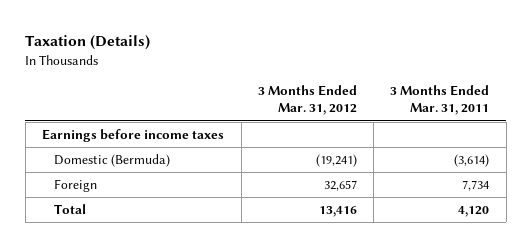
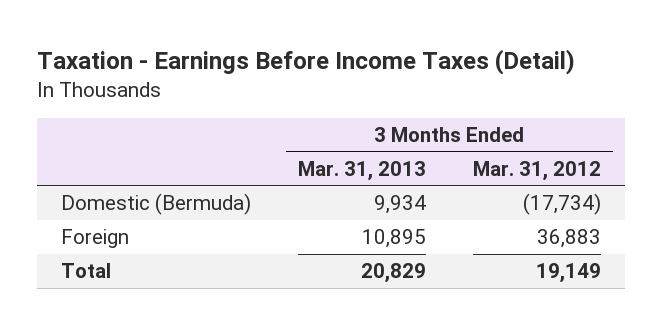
- Taxation (Details)
+ Taxation - Earnings Before Income Taxes (Detail)
- | 3 Months Ended Mar. 31, 2012 | 3 Months Ended Mar. 31, 2011
+ | 3 Months Ended Mar. 31, 2013 | 3 Months Ended Mar. 31, 2012
- Earnings before income taxes
- Domestic (Bermuda) | (19,241) | (3,614)
- Foreign | 32,657 | 7,734
- Total | 13,416 | 4,120
+ Domestic (Bermuda) | 9,934 | (17,734)
+ Foreign | 10,895 | 36,883
+ Total | 20,829 | 19,149

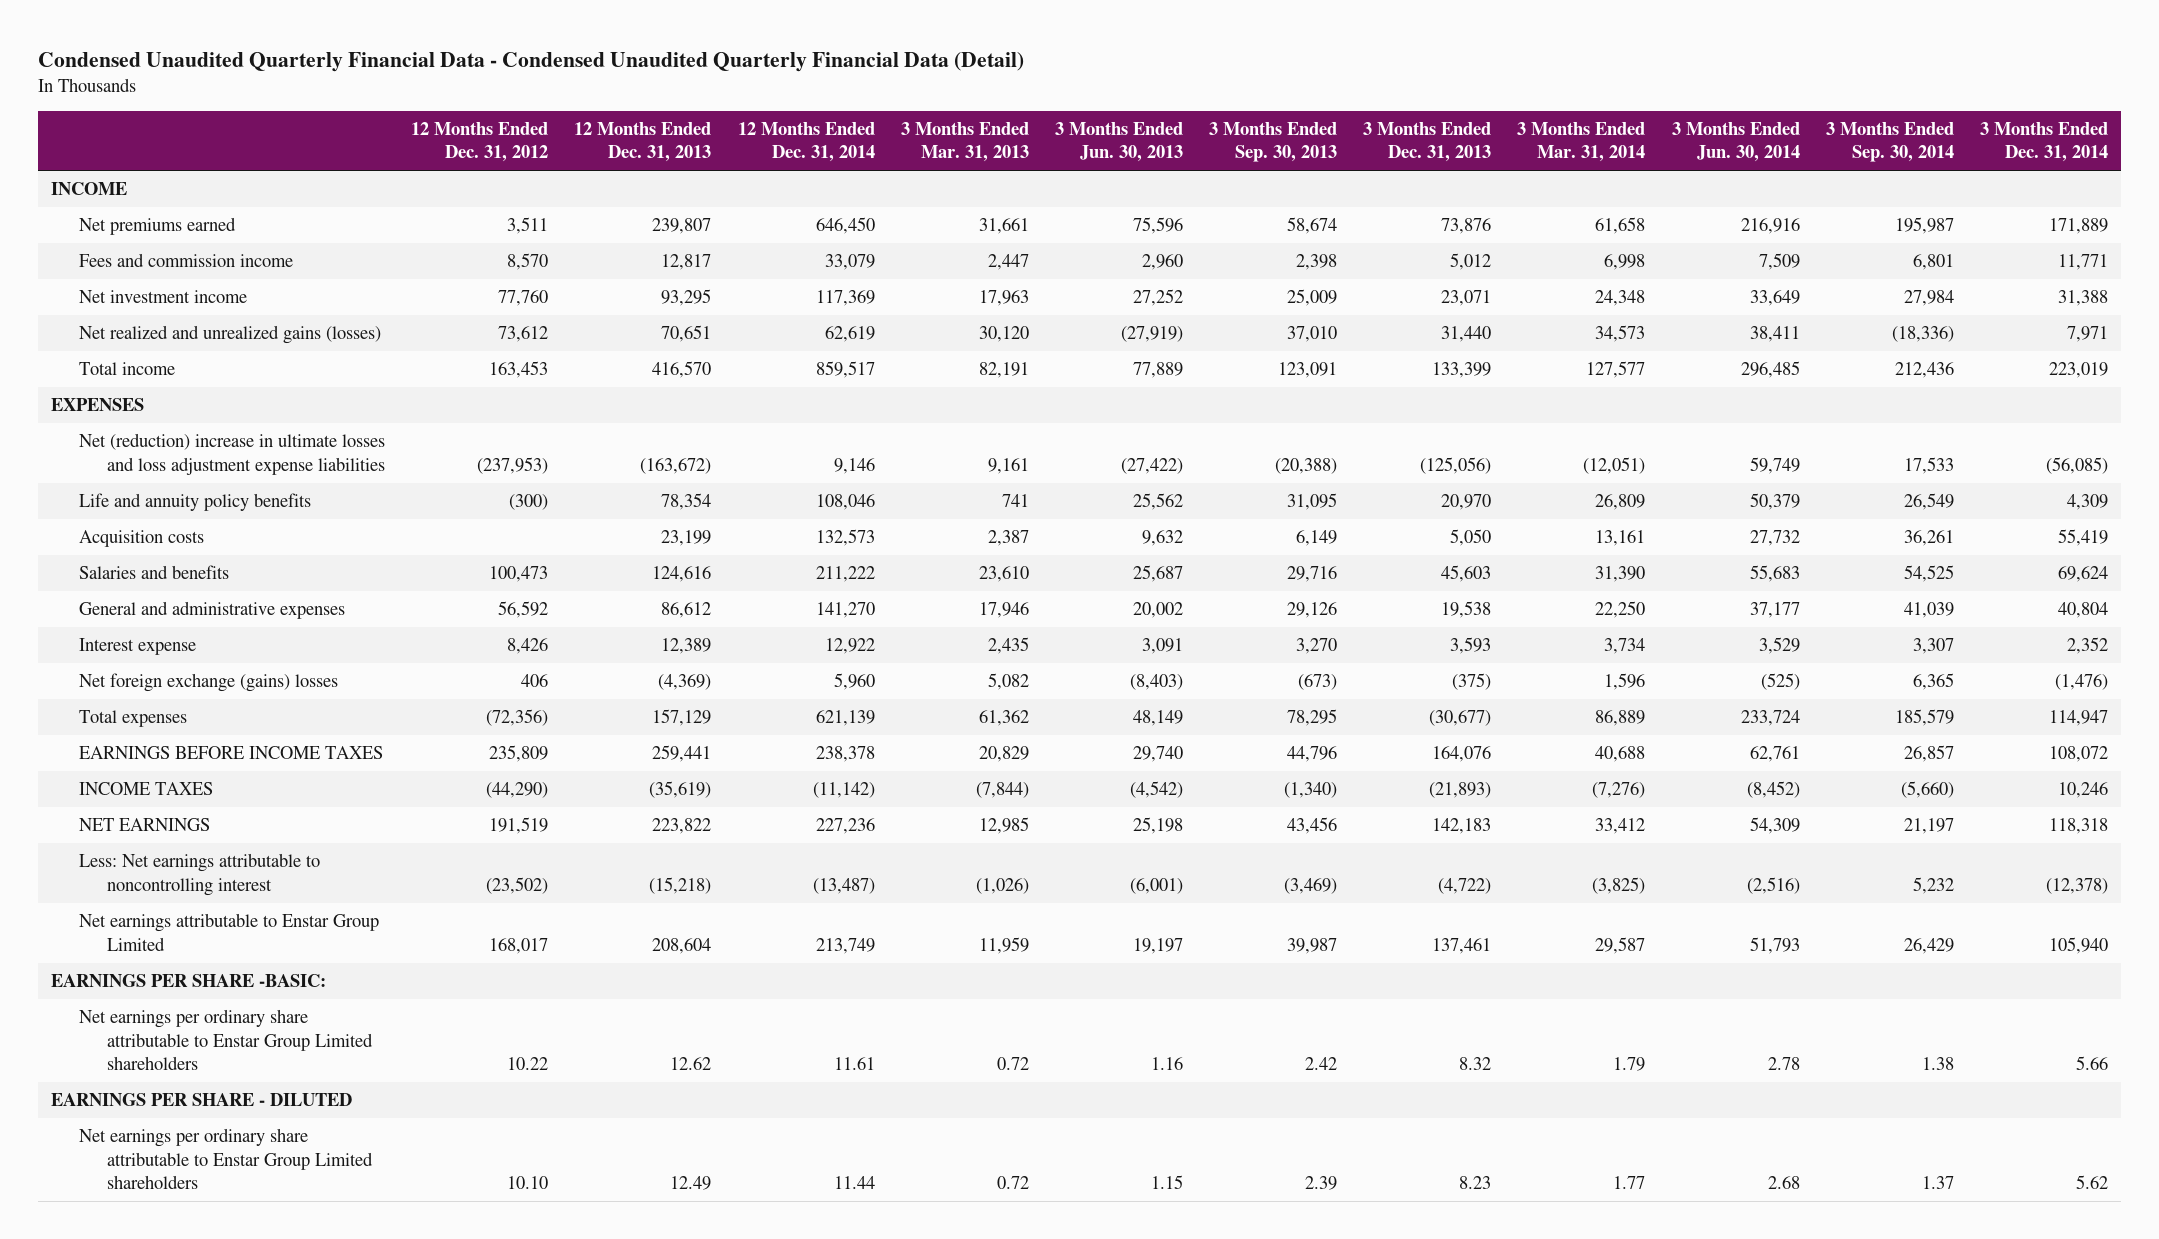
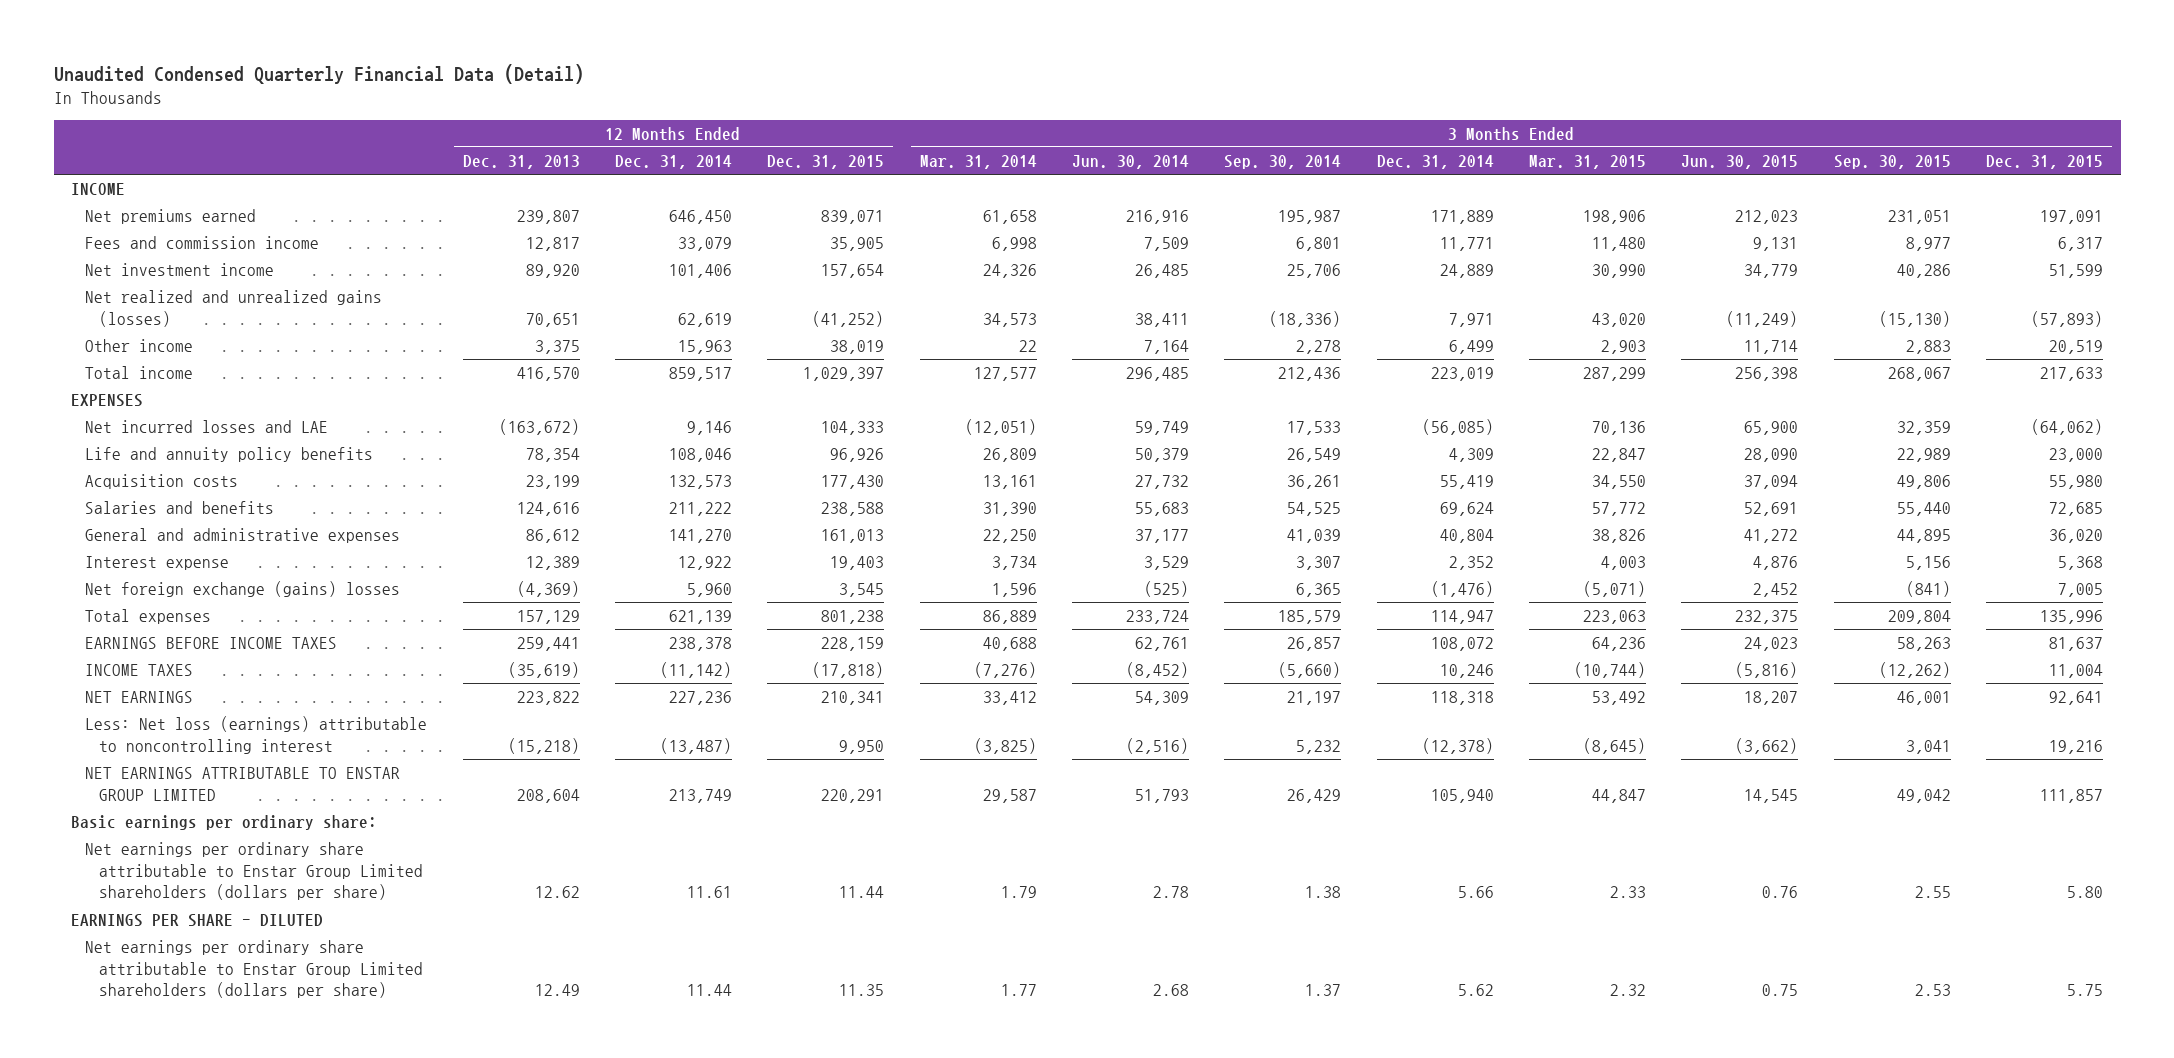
- Condensed Unaudited Quarterly Financial Data - Condensed Unaudited Quarterly Financial Data (Detail)
+ Unaudited Condensed Quarterly Financial Data (Detail)
- | 12 Months Ended Dec. 31, 2012 | 12 Months Ended Dec. 31, 2013 | 12 Months Ended Dec. 31, 2014 | 3 Months Ended Mar. 31, 2013 | 3 Months Ended Jun. 30, 2013 | 3 Months Ended Sep. 30, 2013 | 3 Months Ended Dec. 31, 2013 | 3 Months Ended Mar. 31, 2014 | 3 Months Ended Jun. 30, 2014 | 3 Months Ended Sep. 30, 2014 | 3 Months Ended Dec. 31, 2014
+ | 12 Months Ended Dec. 31, 2013 | 12 Months Ended Dec. 31, 2014 | 12 Months Ended Dec. 31, 2015 | 3 Months Ended Mar. 31, 2014 | 3 Months Ended Jun. 30, 2014 | 3 Months Ended Sep. 30, 2014 | 3 Months Ended Dec. 31, 2014 | 3 Months Ended Mar. 31, 2015 | 3 Months Ended Jun. 30, 2015 | 3 Months Ended Sep. 30, 2015 | 3 Months Ended Dec. 31, 2015
- Net investment income | 77,760 | 93,295 | 117,369 | 17,963 | 27,252 | 25,009 | 23,071 | 24,348 | 33,649 | 27,984 | 31,388
+ Net investment income | 89,920 | 101,406 | 157,654 | 24,326 | 26,485 | 25,706 | 24,889 | 30,990 | 34,779 | 40,286 | 51,599
+ Other income | 3,375 | 15,963 | 38,019 | 22 | 7,164 | 2,278 | 6,499 | 2,903 | 11,714 | 2,883 | 20,519
- Net (reduction) increase in ultimate losses and loss adjustment expense liabilities | (237,953) | (163,672) | 9,146 | 9,161 | (27,422) | (20,388) | (125,056) | (12,051) | 59,749 | 17,533 | (56,085)
+ Net incurred losses and LAE | (163,672) | 9,146 | 104,333 | (12,051) | 59,749 | 17,533 | (56,085) | 70,136 | 65,900 | 32,359 | (64,062)
- Less: Net earnings attributable to noncontrolling interest | (23,502) | (15,218) | (13,487) | (1,026) | (6,001) | (3,469) | (4,722) | (3,825) | (2,516) | 5,232 | (12,378)
- Net earnings attributable to Enstar Group Limited | 168,017 | 208,604 | 213,749 | 11,959 | 19,197 | 39,987 | 137,461 | 29,587 | 51,793 | 26,429 | 105,940
- EARNINGS PER SHARE -BASIC:
- Net earnings per ordinary share attributable to Enstar Group Limited shareholders | 10.22 | 12.62 | 11.61 | 0.72 | 1.16 | 2.42 | 8.32 | 1.79 | 2.78 | 1.38 | 5.66
+ Less: Net loss (earnings) attributable to noncontrolling interest | (15,218) | (13,487) | 9,950 | (3,825) | (2,516) | 5,232 | (12,378) | (8,645) | (3,662) | 3,041 | 19,216
+ NET EARNINGS ATTRIBUTABLE TO ENSTAR GROUP LIMITED | 208,604 | 213,749 | 220,291 | 29,587 | 51,793 | 26,429 | 105,940 | 44,847 | 14,545 | 49,042 | 111,857
+ Basic earnings per ordinary share:
+ Net earnings per ordinary share attributable to Enstar Group Limited shareholders (dollars per share) | 12.62 | 11.61 | 11.44 | 1.79 | 2.78 | 1.38 | 5.66 | 2.33 | 0.76 | 2.55 | 5.80
- Net earnings per ordinary share attributable to Enstar Group Limited shareholders | 10.10 | 12.49 | 11.44 | 0.72 | 1.15 | 2.39 | 8.23 | 1.77 | 2.68 | 1.37 | 5.62
+ Net earnings per ordinary share attributable to Enstar Group Limited shareholders (dollars per share) | 12.49 | 11.44 | 11.35 | 1.77 | 2.68 | 1.37 | 5.62 | 2.32 | 0.75 | 2.53 | 5.75

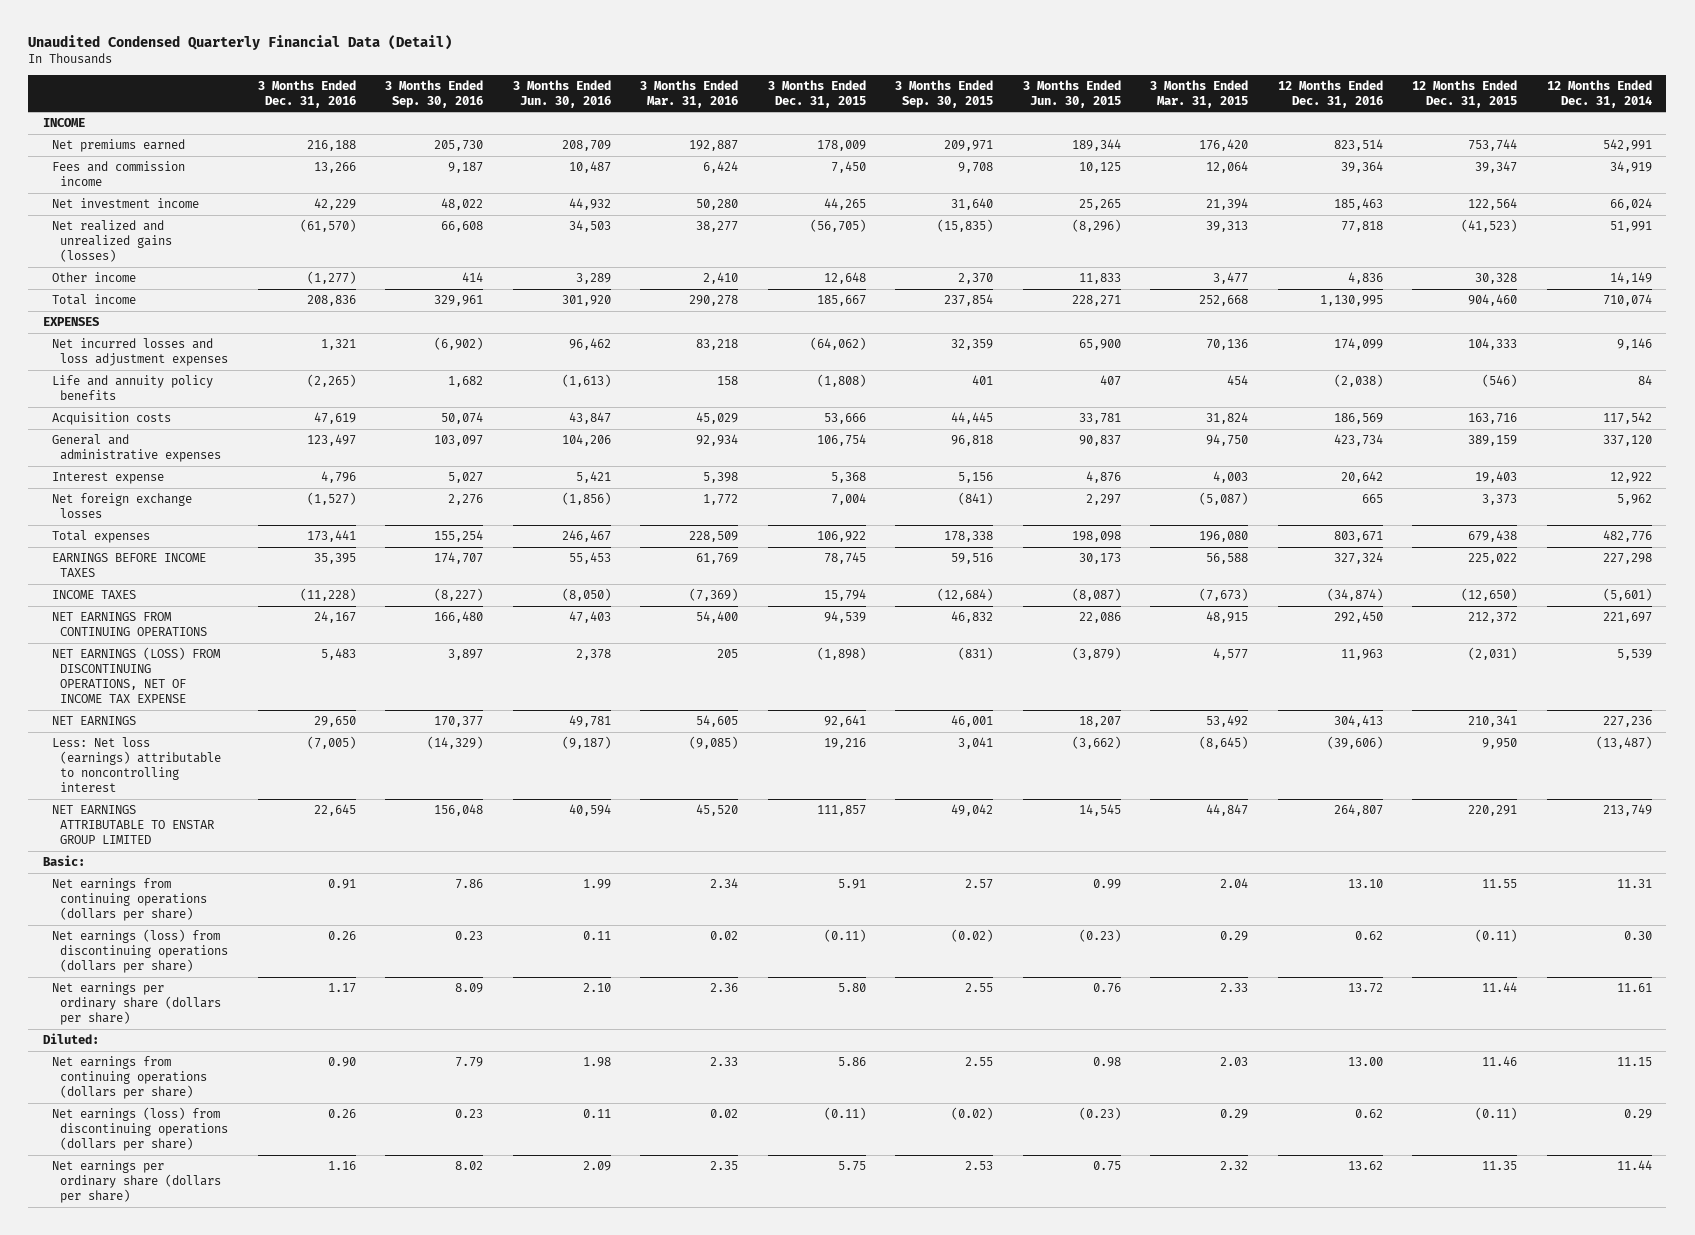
- | 12 Months Ended Dec. 31, 2013 | 12 Months Ended Dec. 31, 2014 | 12 Months Ended Dec. 31, 2015 | 3 Months Ended Mar. 31, 2014 | 3 Months Ended Jun. 30, 2014 | 3 Months Ended Sep. 30, 2014 | 3 Months Ended Dec. 31, 2014 | 3 Months Ended Mar. 31, 2015 | 3 Months Ended Jun. 30, 2015 | 3 Months Ended Sep. 30, 2015 | 3 Months Ended Dec. 31, 2015
+ | 3 Months Ended Dec. 31, 2016 | 3 Months Ended Sep. 30, 2016 | 3 Months Ended Jun. 30, 2016 | 3 Months Ended Mar. 31, 2016 | 3 Months Ended Dec. 31, 2015 | 3 Months Ended Sep. 30, 2015 | 3 Months Ended Jun. 30, 2015 | 3 Months Ended Mar. 31, 2015 | 12 Months Ended Dec. 31, 2016 | 12 Months Ended Dec. 31, 2015 | 12 Months Ended Dec. 31, 2014
- Net premiums earned | 239,807 | 646,450 | 839,071 | 61,658 | 216,916 | 195,987 | 171,889 | 198,906 | 212,023 | 231,051 | 197,091
- Fees and commission income | 12,817 | 33,079 | 35,905 | 6,998 | 7,509 | 6,801 | 11,771 | 11,480 | 9,131 | 8,977 | 6,317
- Net investment income | 89,920 | 101,406 | 157,654 | 24,326 | 26,485 | 25,706 | 24,889 | 30,990 | 34,779 | 40,286 | 51,599
- Net realized and unrealized gains (losses) | 70,651 | 62,619 | (41,252) | 34,573 | 38,411 | (18,336) | 7,971 | 43,020 | (11,249) | (15,130) | (57,893)
- Other income | 3,375 | 15,963 | 38,019 | 22 | 7,164 | 2,278 | 6,499 | 2,903 | 11,714 | 2,883 | 20,519
- Total income | 416,570 | 859,517 | 1,029,397 | 127,577 | 296,485 | 212,436 | 223,019 | 287,299 | 256,398 | 268,067 | 217,633
+ Net premiums earned | 216,188 | 205,730 | 208,709 | 192,887 | 178,009 | 209,971 | 189,344 | 176,420 | 823,514 | 753,744 | 542,991
+ Fees and commission income | 13,266 | 9,187 | 10,487 | 6,424 | 7,450 | 9,708 | 10,125 | 12,064 | 39,364 | 39,347 | 34,919
+ Net investment income | 42,229 | 48,022 | 44,932 | 50,280 | 44,265 | 31,640 | 25,265 | 21,394 | 185,463 | 122,564 | 66,024
+ Net realized and unrealized gains (losses) | (61,570) | 66,608 | 34,503 | 38,277 | (56,705) | (15,835) | (8,296) | 39,313 | 77,818 | (41,523) | 51,991
+ Other income | (1,277) | 414 | 3,289 | 2,410 | 12,648 | 2,370 | 11,833 | 3,477 | 4,836 | 30,328 | 14,149
+ Total income | 208,836 | 329,961 | 301,920 | 290,278 | 185,667 | 237,854 | 228,271 | 252,668 | 1,130,995 | 904,460 | 710,074
- Net incurred losses and LAE | (163,672) | 9,146 | 104,333 | (12,051) | 59,749 | 17,533 | (56,085) | 70,136 | 65,900 | 32,359 | (64,062)
- Life and annuity policy benefits | 78,354 | 108,046 | 96,926 | 26,809 | 50,379 | 26,549 | 4,309 | 22,847 | 28,090 | 22,989 | 23,000
- Acquisition costs | 23,199 | 132,573 | 177,430 | 13,161 | 27,732 | 36,261 | 55,419 | 34,550 | 37,094 | 49,806 | 55,980
- Salaries and benefits | 124,616 | 211,222 | 238,588 | 31,390 | 55,683 | 54,525 | 69,624 | 57,772 | 52,691 | 55,440 | 72,685
- General and administrative expenses | 86,612 | 141,270 | 161,013 | 22,250 | 37,177 | 41,039 | 40,804 | 38,826 | 41,272 | 44,895 | 36,020
+ Net incurred losses and loss adjustment expenses | 1,321 | (6,902) | 96,462 | 83,218 | (64,062) | 32,359 | 65,900 | 70,136 | 174,099 | 104,333 | 9,146
+ Life and annuity policy benefits | (2,265) | 1,682 | (1,613) | 158 | (1,808) | 401 | 407 | 454 | (2,038) | (546) | 84
+ Acquisition costs | 47,619 | 50,074 | 43,847 | 45,029 | 53,666 | 44,445 | 33,781 | 31,824 | 186,569 | 163,716 | 117,542
+ General and administrative expenses | 123,497 | 103,097 | 104,206 | 92,934 | 106,754 | 96,818 | 90,837 | 94,750 | 423,734 | 389,159 | 337,120
- Net foreign exchange (gains) losses | (4,369) | 5,960 | 3,545 | 1,596 | (525) | 6,365 | (1,476) | (5,071) | 2,452 | (841) | 7,005
- Total expenses | 157,129 | 621,139 | 801,238 | 86,889 | 233,724 | 185,579 | 114,947 | 223,063 | 232,375 | 209,804 | 135,996
- EARNINGS BEFORE INCOME TAXES | 259,441 | 238,378 | 228,159 | 40,688 | 62,761 | 26,857 | 108,072 | 64,236 | 24,023 | 58,263 | 81,637
- INCOME TAXES | (35,619) | (11,142) | (17,818) | (7,276) | (8,452) | (5,660) | 10,246 | (10,744) | (5,816) | (12,262) | 11,004
+ Net foreign exchange losses | (1,527) | 2,276 | (1,856) | 1,772 | 7,004 | (841) | 2,297 | (5,087) | 665 | 3,373 | 5,962
+ Total expenses | 173,441 | 155,254 | 246,467 | 228,509 | 106,922 | 178,338 | 198,098 | 196,080 | 803,671 | 679,438 | 482,776
+ EARNINGS BEFORE INCOME TAXES | 35,395 | 174,707 | 55,453 | 61,769 | 78,745 | 59,516 | 30,173 | 56,588 | 327,324 | 225,022 | 227,298
+ INCOME TAXES | (11,228) | (8,227) | (8,050) | (7,369) | 15,794 | (12,684) | (8,087) | (7,673) | (34,874) | (12,650) | (5,601)
+ NET EARNINGS FROM CONTINUING OPERATIONS | 24,167 | 166,480 | 47,403 | 54,400 | 94,539 | 46,832 | 22,086 | 48,915 | 292,450 | 212,372 | 221,697
+ NET EARNINGS (LOSS) FROM DISCONTINUING OPERATIONS, NET OF INCOME TAX EXPENSE | 5,483 | 3,897 | 2,378 | 205 | (1,898) | (831) | (3,879) | 4,577 | 11,963 | (2,031) | 5,539
- Basic earnings per ordinary share:
- Net earnings per ordinary share attributable to Enstar Group Limited shareholders (dollars per share) | 12.62 | 11.61 | 11.44 | 1.79 | 2.78 | 1.38 | 5.66 | 2.33 | 0.76 | 2.55 | 5.80
- EARNINGS PER SHARE - DILUTED
- Net earnings per ordinary share attributable to Enstar Group Limited shareholders (dollars per share) | 12.49 | 11.44 | 11.35 | 1.77 | 2.68 | 1.37 | 5.62 | 2.32 | 0.75 | 2.53 | 5.75
+ Basic:
+ Net earnings from continuing operations (dollars per share) | 0.91 | 7.86 | 1.99 | 2.34 | 5.91 | 2.57 | 0.99 | 2.04 | 13.10 | 11.55 | 11.31
+ Net earnings (loss) from discontinuing operations (dollars per share) | 0.26 | 0.23 | 0.11 | 0.02 | (0.11) | (0.02) | (0.23) | 0.29 | 0.62 | (0.11) | 0.30
+ Net earnings per ordinary share (dollars per share) | 1.17 | 8.09 | 2.10 | 2.36 | 5.80 | 2.55 | 0.76 | 2.33 | 13.72 | 11.44 | 11.61
+ Diluted:
+ Net earnings from continuing operations (dollars per share) | 0.90 | 7.79 | 1.98 | 2.33 | 5.86 | 2.55 | 0.98 | 2.03 | 13.00 | 11.46 | 11.15
+ Net earnings (loss) from discontinuing operations (dollars per share) | 0.26 | 0.23 | 0.11 | 0.02 | (0.11) | (0.02) | (0.23) | 0.29 | 0.62 | (0.11) | 0.29
+ Net earnings per ordinary share (dollars per share) | 1.16 | 8.02 | 2.09 | 2.35 | 5.75 | 2.53 | 0.75 | 2.32 | 13.62 | 11.35 | 11.44

